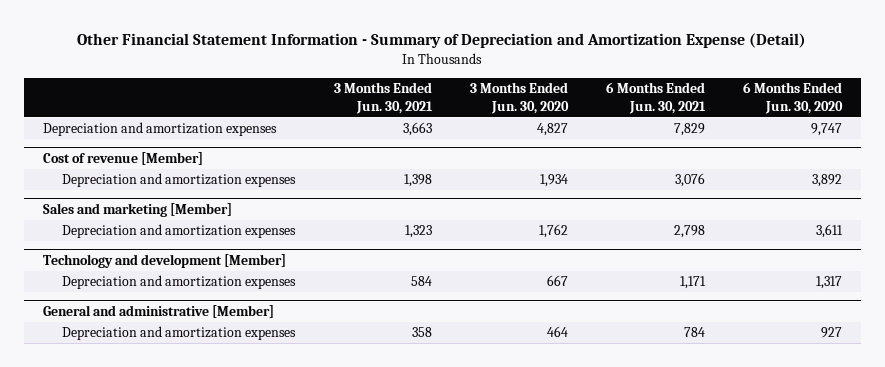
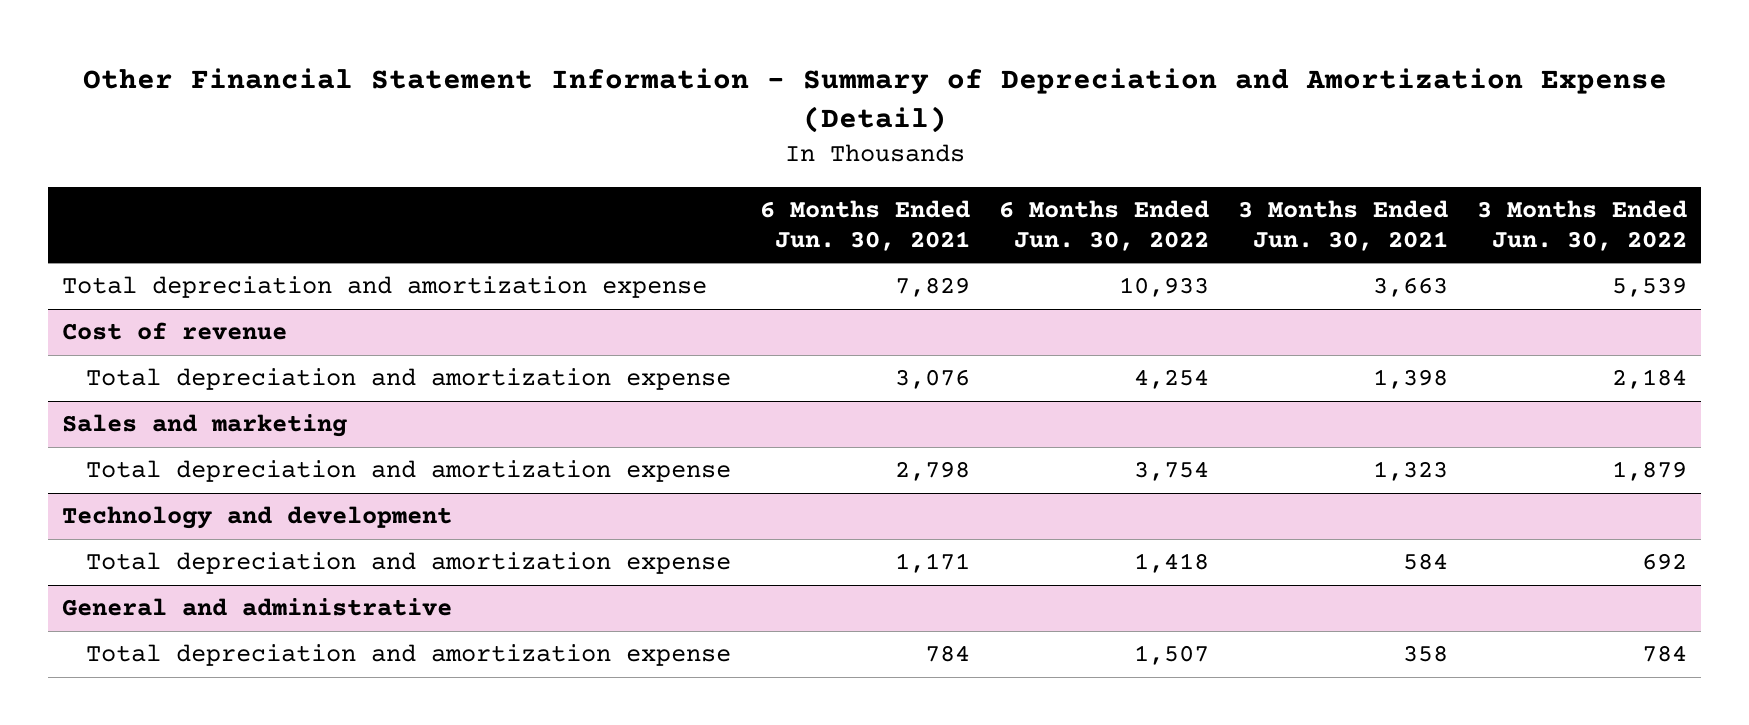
- | 3 Months Ended Jun. 30, 2021 | 3 Months Ended Jun. 30, 2020 | 6 Months Ended Jun. 30, 2021 | 6 Months Ended Jun. 30, 2020
+ | 6 Months Ended Jun. 30, 2021 | 6 Months Ended Jun. 30, 2022 | 3 Months Ended Jun. 30, 2021 | 3 Months Ended Jun. 30, 2022
- Depreciation and amortization expenses | 3,663 | 4,827 | 7,829 | 9,747
- Cost of revenue [Member]
- Depreciation and amortization expenses | 1,398 | 1,934 | 3,076 | 3,892
- Sales and marketing [Member]
- Depreciation and amortization expenses | 1,323 | 1,762 | 2,798 | 3,611
- Technology and development [Member]
- Depreciation and amortization expenses | 584 | 667 | 1,171 | 1,317
- General and administrative [Member]
- Depreciation and amortization expenses | 358 | 464 | 784 | 927
+ Total depreciation and amortization expense | 7,829 | 10,933 | 3,663 | 5,539
+ Cost of revenue
+ Total depreciation and amortization expense | 3,076 | 4,254 | 1,398 | 2,184
+ Sales and marketing
+ Total depreciation and amortization expense | 2,798 | 3,754 | 1,323 | 1,879
+ Technology and development
+ Total depreciation and amortization expense | 1,171 | 1,418 | 584 | 692
+ General and administrative
+ Total depreciation and amortization expense | 784 | 1,507 | 358 | 784

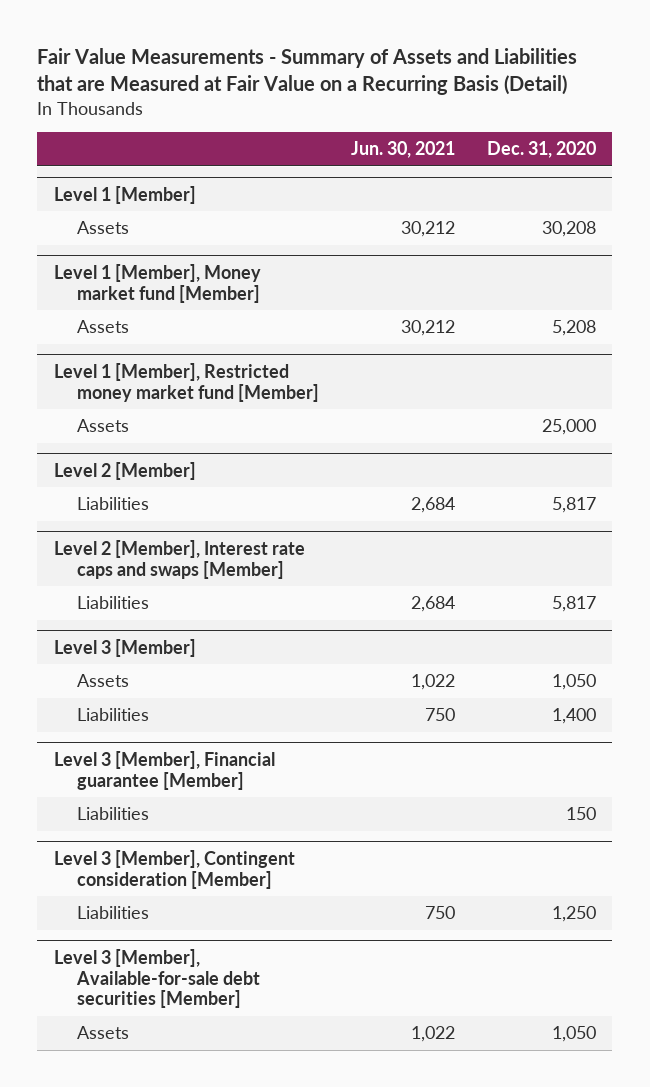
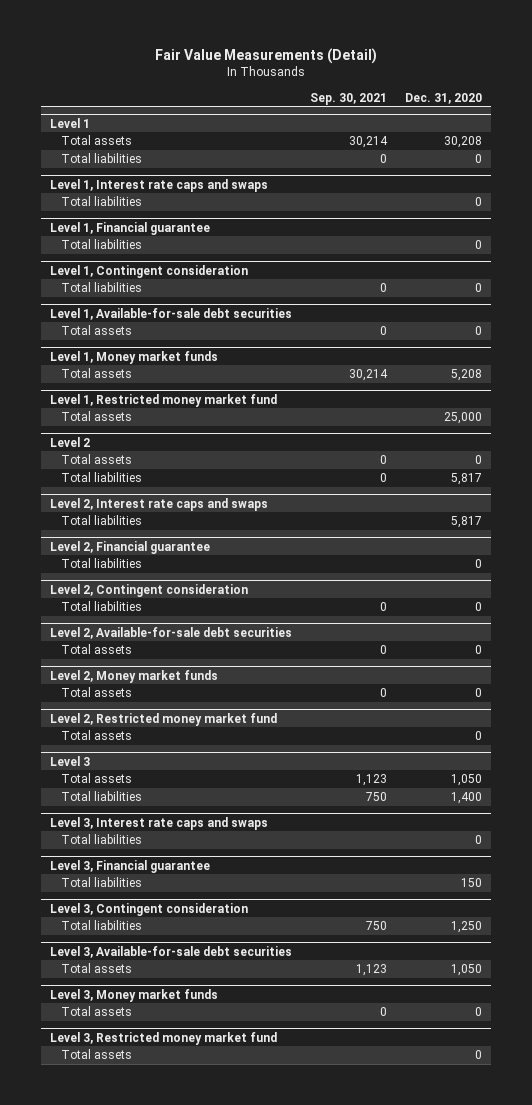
- Fair Value Measurements - Summary of Assets and Liabilities that are Measured at Fair Value on a Recurring Basis (Detail)
+ Fair Value Measurements (Detail)
- | Jun. 30, 2021 | Dec. 31, 2020
+ | Sep. 30, 2021 | Dec. 31, 2020
- Level 1 [Member]
- Assets | 30,212 | 30,208
- Level 1 [Member], Money market fund [Member]
- Assets | 30,212 | 5,208
- Level 1 [Member], Restricted money market fund [Member]
- Assets | | 25,000
- Level 2 [Member]
- Liabilities | 2,684 | 5,817
- Level 2 [Member], Interest rate caps and swaps [Member]
- Liabilities | 2,684 | 5,817
- Level 3 [Member]
- Assets | 1,022 | 1,050
- Liabilities | 750 | 1,400
- Level 3 [Member], Financial guarantee [Member]
- Liabilities | | 150
- Level 3 [Member], Contingent consideration [Member]
- Liabilities | 750 | 1,250
- Level 3 [Member], Available-for-sale debt securities [Member]
- Assets | 1,022 | 1,050
+ Level 1
+ Total assets | 30,214 | 30,208
+ Total liabilities | 0 | 0
+ Level 1, Interest rate caps and swaps
+ Total liabilities | | 0
+ Level 1, Financial guarantee
+ Total liabilities | | 0
+ Level 1, Contingent consideration
+ Total liabilities | 0 | 0
+ Level 1, Available-for-sale debt securities
+ Total assets | 0 | 0
+ Level 1, Money market funds
+ Total assets | 30,214 | 5,208
+ Level 1, Restricted money market fund
+ Total assets | | 25,000
+ Level 2
+ Total assets | 0 | 0
+ Total liabilities | 0 | 5,817
+ Level 2, Interest rate caps and swaps
+ Total liabilities | | 5,817
+ Level 2, Financial guarantee
+ Total liabilities | | 0
+ Level 2, Contingent consideration
+ Total liabilities | 0 | 0
+ Level 2, Available-for-sale debt securities
+ Total assets | 0 | 0
+ Level 2, Money market funds
+ Total assets | 0 | 0
+ Level 2, Restricted money market fund
+ Total assets | | 0
+ Level 3
+ Total assets | 1,123 | 1,050
+ Total liabilities | 750 | 1,400
+ Level 3, Interest rate caps and swaps
+ Total liabilities | | 0
+ Level 3, Financial guarantee
+ Total liabilities | | 150
+ Level 3, Contingent consideration
+ Total liabilities | 750 | 1,250
+ Level 3, Available-for-sale debt securities
+ Total assets | 1,123 | 1,050
+ Level 3, Money market funds
+ Total assets | 0 | 0
+ Level 3, Restricted money market fund
+ Total assets | | 0

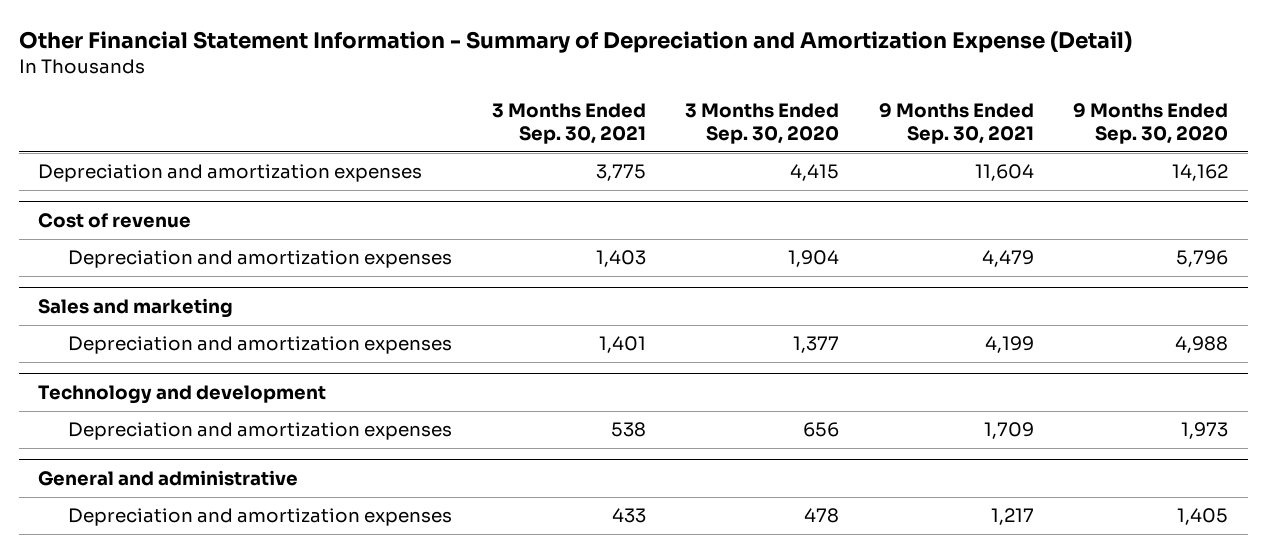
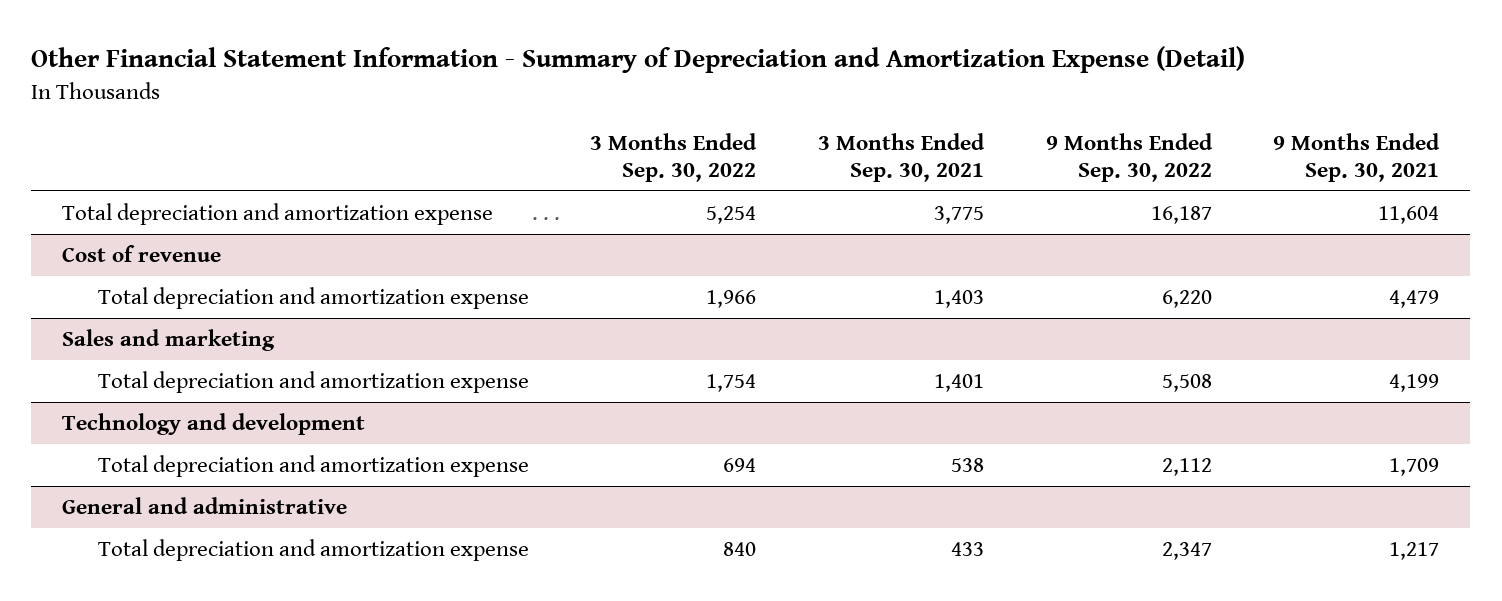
- | 3 Months Ended Sep. 30, 2021 | 3 Months Ended Sep. 30, 2020 | 9 Months Ended Sep. 30, 2021 | 9 Months Ended Sep. 30, 2020
+ | 3 Months Ended Sep. 30, 2022 | 3 Months Ended Sep. 30, 2021 | 9 Months Ended Sep. 30, 2022 | 9 Months Ended Sep. 30, 2021
- Depreciation and amortization expenses | 3,775 | 4,415 | 11,604 | 14,162
+ Total depreciation and amortization expense | 5,254 | 3,775 | 16,187 | 11,604
@ Cost of revenue
- Depreciation and amortization expenses | 1,403 | 1,904 | 4,479 | 5,796
+ Total depreciation and amortization expense | 1,966 | 1,403 | 6,220 | 4,479
@ Sales and marketing
- Depreciation and amortization expenses | 1,401 | 1,377 | 4,199 | 4,988
+ Total depreciation and amortization expense | 1,754 | 1,401 | 5,508 | 4,199
@ Technology and development
- Depreciation and amortization expenses | 538 | 656 | 1,709 | 1,973
+ Total depreciation and amortization expense | 694 | 538 | 2,112 | 1,709
@ General and administrative
- Depreciation and amortization expenses | 433 | 478 | 1,217 | 1,405
+ Total depreciation and amortization expense | 840 | 433 | 2,347 | 1,217

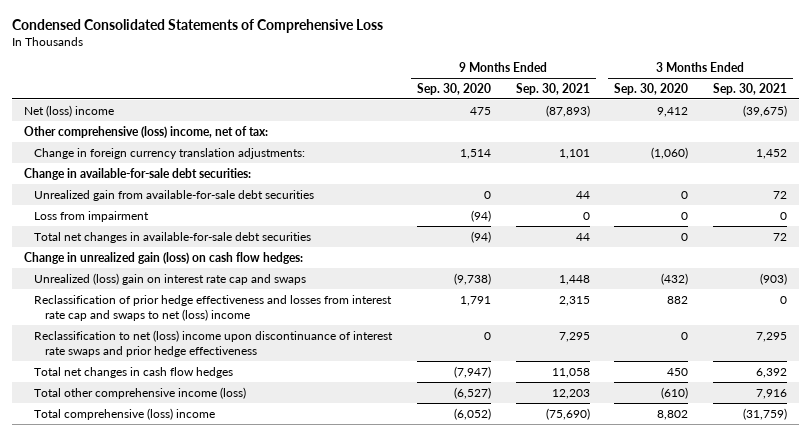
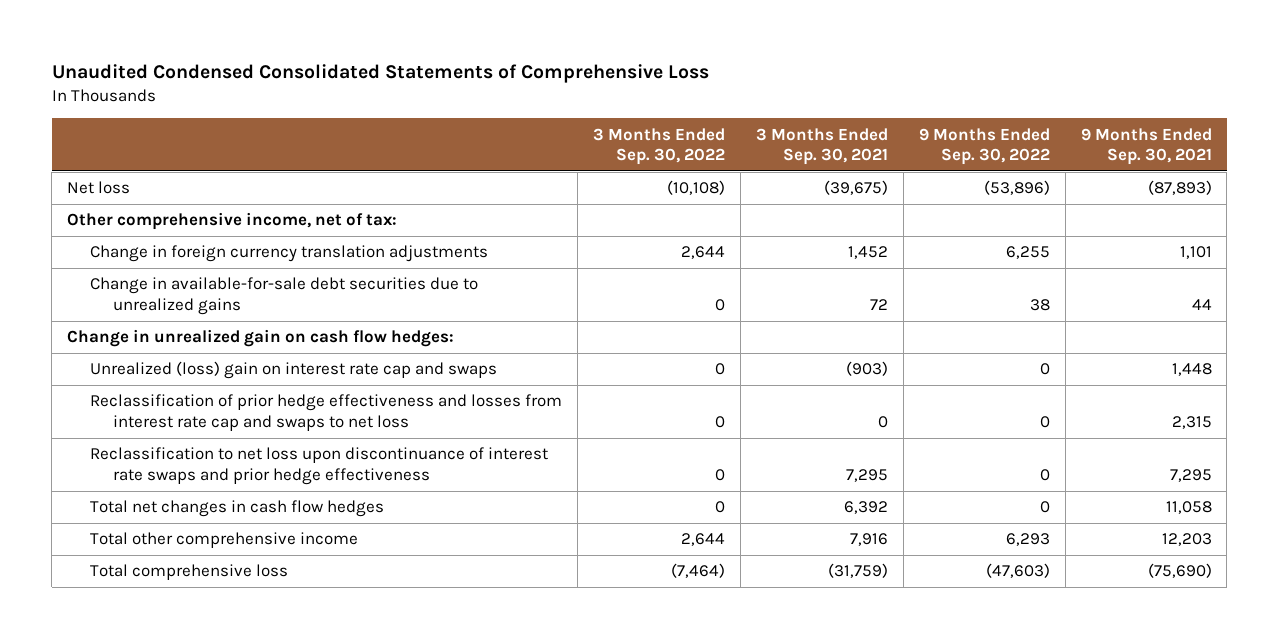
- Condensed Consolidated Statements of Comprehensive Loss
+ Unaudited Condensed Consolidated Statements of Comprehensive Loss
- | 9 Months Ended Sep. 30, 2020 | 9 Months Ended Sep. 30, 2021 | 3 Months Ended Sep. 30, 2020 | 3 Months Ended Sep. 30, 2021
+ | 3 Months Ended Sep. 30, 2022 | 3 Months Ended Sep. 30, 2021 | 9 Months Ended Sep. 30, 2022 | 9 Months Ended Sep. 30, 2021
- Net (loss) income | 475 | (87,893) | 9,412 | (39,675)
- Other comprehensive (loss) income, net of tax:
- Change in foreign currency translation adjustments: | 1,514 | 1,101 | (1,060) | 1,452
- Change in available-for-sale debt securities:
- Unrealized gain from available-for-sale debt securities | 0 | 44 | 0 | 72
- Loss from impairment | (94) | 0 | 0 | 0
- Total net changes in available-for-sale debt securities | (94) | 44 | 0 | 72
- Change in unrealized gain (loss) on cash flow hedges:
+ Net loss | (10,108) | (39,675) | (53,896) | (87,893)
+ Other comprehensive income, net of tax:
+ Change in foreign currency translation adjustments | 2,644 | 1,452 | 6,255 | 1,101
+ Change in available-for-sale debt securities due to unrealized gains | 0 | 72 | 38 | 44
+ Change in unrealized gain on cash flow hedges:
- Reclassification of prior hedge effectiveness and losses from interest rate cap and swaps to net (loss) income | 1,791 | 2,315 | 882 | 0
- Reclassification to net (loss) income upon discontinuance of interest rate swaps and prior hedge effectiveness | 0 | 7,295 | 0 | 7,295
+ Reclassification of prior hedge effectiveness and losses from interest rate cap and swaps to net loss | 0 | 0 | 0 | 2,315
+ Reclassification to net loss upon discontinuance of interest rate swaps and prior hedge effectiveness | 0 | 7,295 | 0 | 7,295
- Total other comprehensive income (loss) | (6,527) | 12,203 | (610) | 7,916
- Total comprehensive (loss) income | (6,052) | (75,690) | 8,802 | (31,759)
+ Total other comprehensive income | 2,644 | 7,916 | 6,293 | 12,203
+ Total comprehensive loss | (7,464) | (31,759) | (47,603) | (75,690)

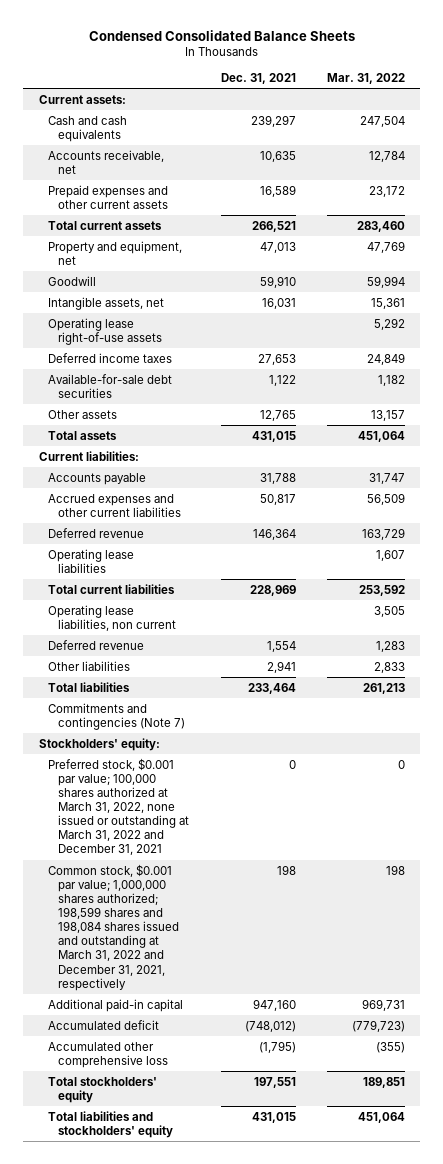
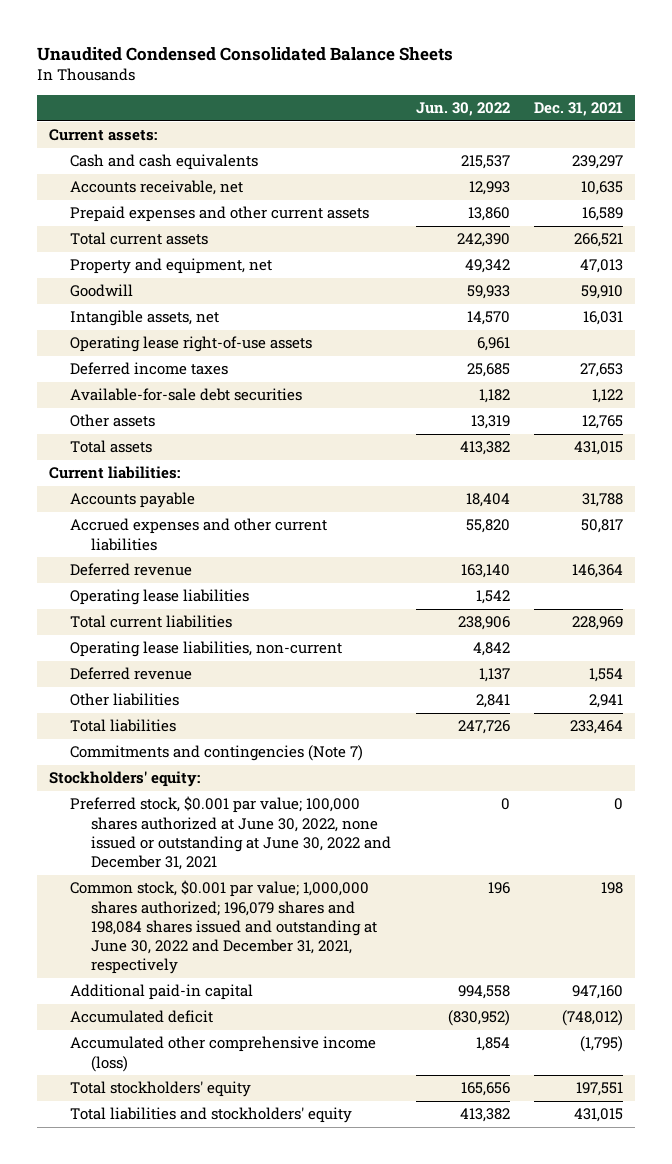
- Condensed Consolidated Balance Sheets
+ Unaudited Condensed Consolidated Balance Sheets
- | Dec. 31, 2021 | Mar. 31, 2022
+ | Jun. 30, 2022 | Dec. 31, 2021
- Operating lease liabilities, non current | | 3,505
+ Operating lease liabilities, non-current | 4,842 |
- Preferred stock, $0.001 par value; 100,000 shares authorized at March 31, 2022, none issued or outstanding at March 31, 2022 and December 31, 2021 | 0 | 0
- Common stock, $0.001 par value; 1,000,000 shares authorized; 198,599 shares and 198,084 shares issued and outstanding at March 31, 2022 and December 31, 2021, respectively | 198 | 198
+ Preferred stock, $0.001 par value; 100,000 shares authorized at June 30, 2022, none issued or outstanding at June 30, 2022 and December 31, 2021 | 0 | 0
+ Common stock, $0.001 par value; 1,000,000 shares authorized; 196,079 shares and 198,084 shares issued and outstanding at June 30, 2022 and December 31, 2021, respectively | 196 | 198
- Accumulated other comprehensive loss | (1,795) | (355)
+ Accumulated other comprehensive income (loss) | 1,854 | (1,795)

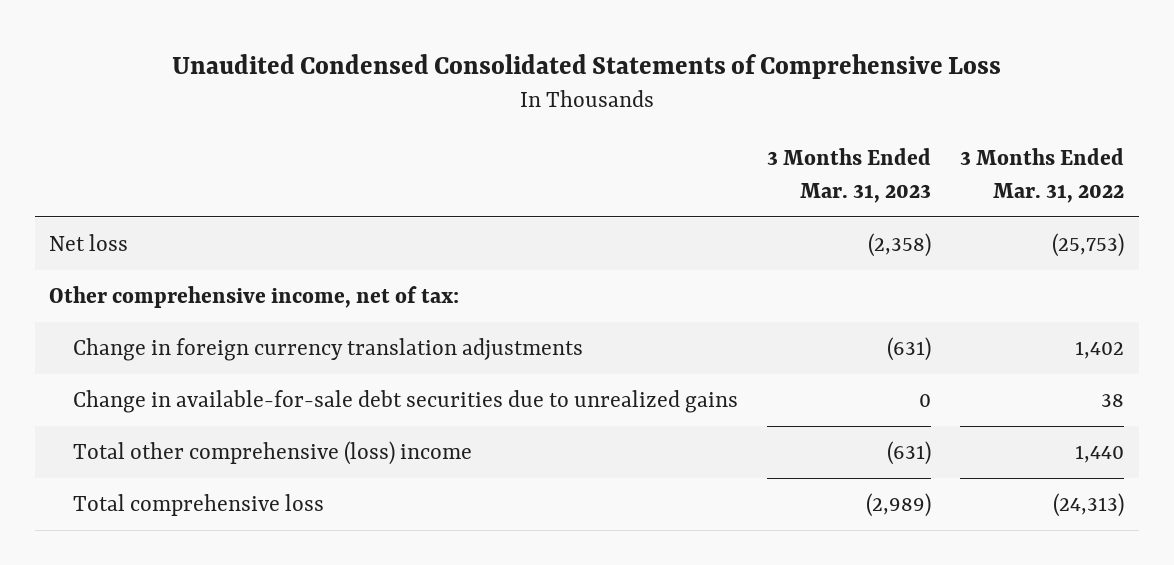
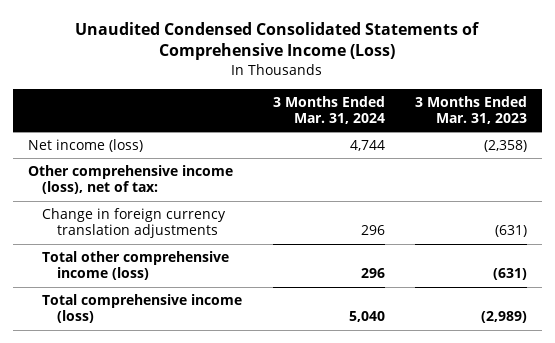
- Unaudited Condensed Consolidated Statements of Comprehensive Loss
+ Unaudited Condensed Consolidated Statements of Comprehensive Income (Loss)
- | 3 Months Ended Mar. 31, 2023 | 3 Months Ended Mar. 31, 2022
+ | 3 Months Ended Mar. 31, 2024 | 3 Months Ended Mar. 31, 2023
- Net loss | (2,358) | (25,753)
- Other comprehensive income, net of tax:
+ Net income (loss) | 4,744 | (2,358)
+ Other comprehensive income (loss), net of tax:
- Change in available-for-sale debt securities due to unrealized gains | 0 | 38
- Total other comprehensive (loss) income | (631) | 1,440
- Total comprehensive loss | (2,989) | (24,313)
+ Total other comprehensive income (loss) | 296 | (631)
+ Total comprehensive income (loss) | 5,040 | (2,989)

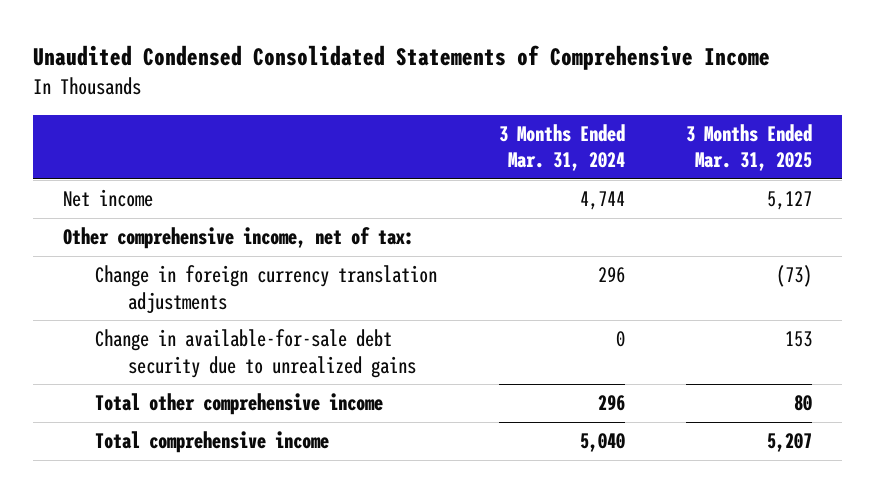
- Unaudited Condensed Consolidated Statements of Comprehensive Income (Loss)
+ Unaudited Condensed Consolidated Statements of Comprehensive Income
- | 3 Months Ended Mar. 31, 2024 | 3 Months Ended Mar. 31, 2023
+ | 3 Months Ended Mar. 31, 2024 | 3 Months Ended Mar. 31, 2025
- Net income (loss) | 4,744 | (2,358)
- Other comprehensive income (loss), net of tax:
+ Net income | 4,744 | 5,127
+ Other comprehensive income, net of tax:
- Total other comprehensive income (loss) | 296 | (631)
- Total comprehensive income (loss) | 5,040 | (2,989)
+ Change in available-for-sale debt security due to unrealized gains | 0 | 153
+ Total other comprehensive income | 296 | 80
+ Total comprehensive income | 5,040 | 5,207

